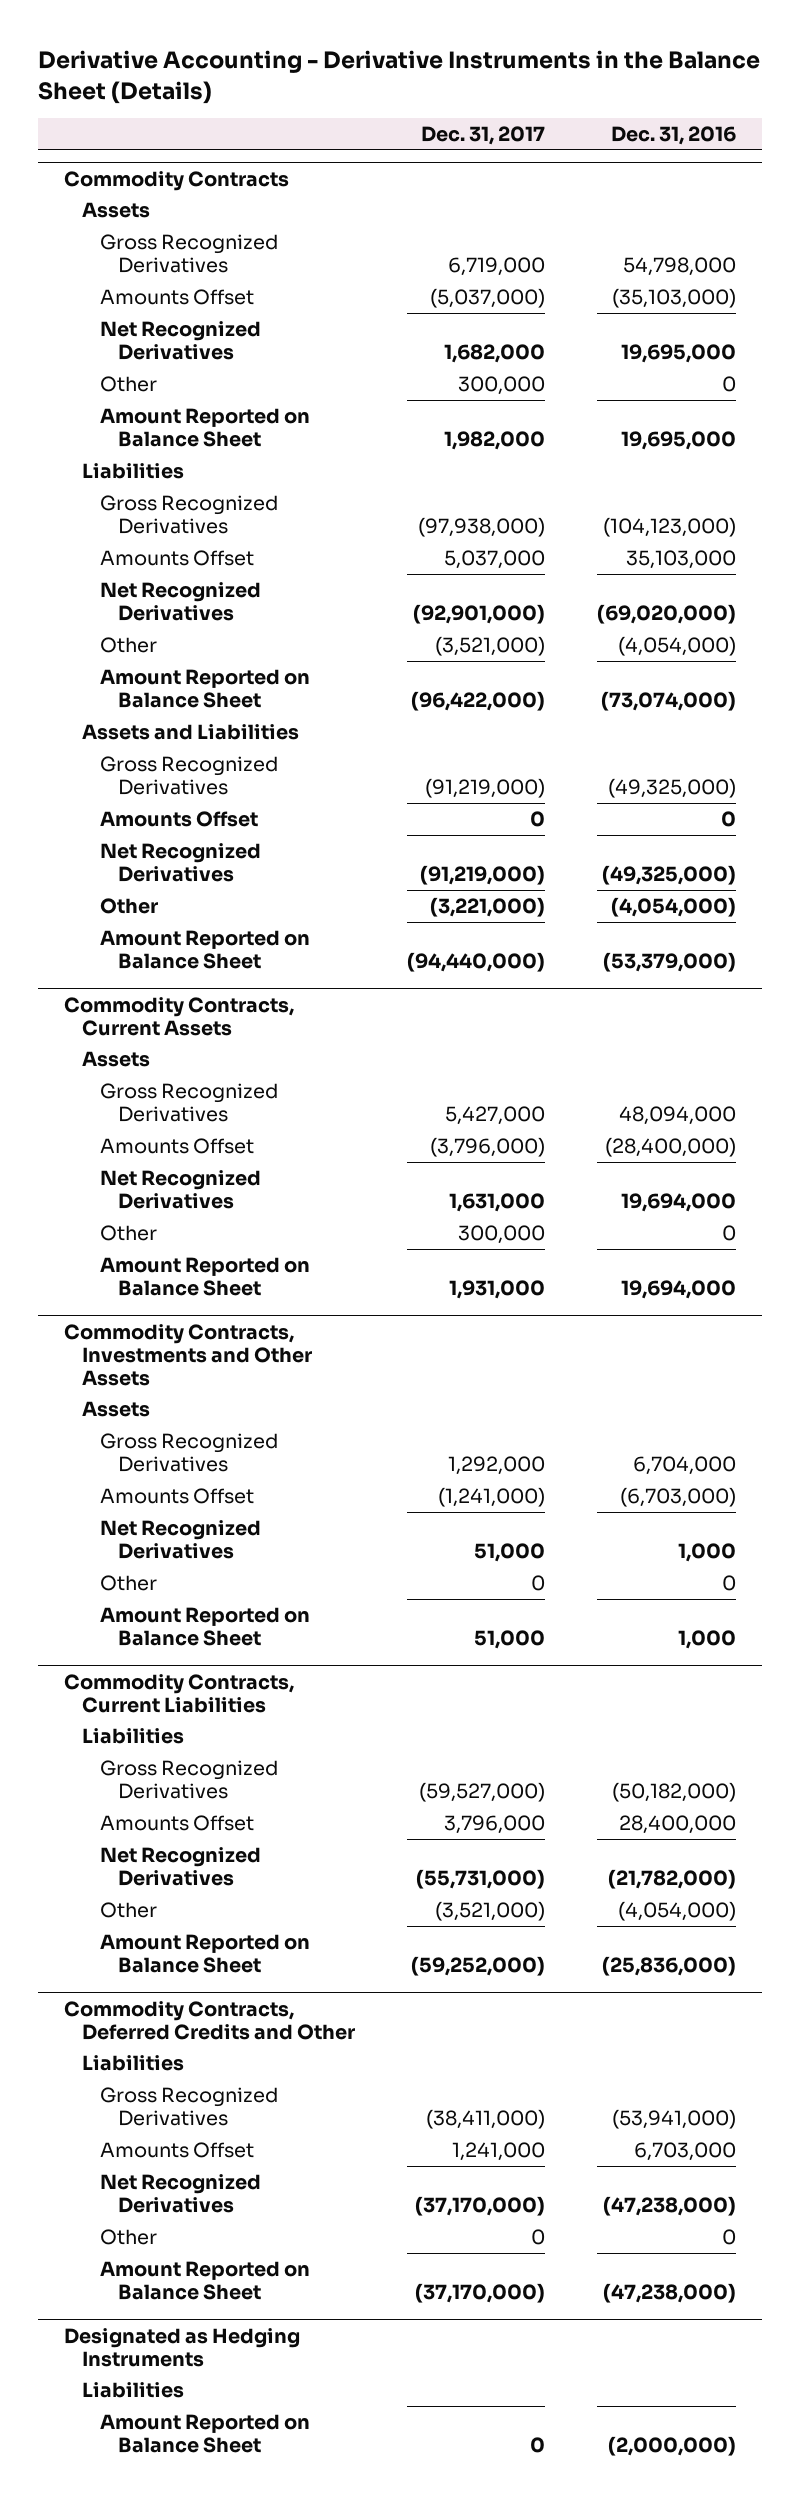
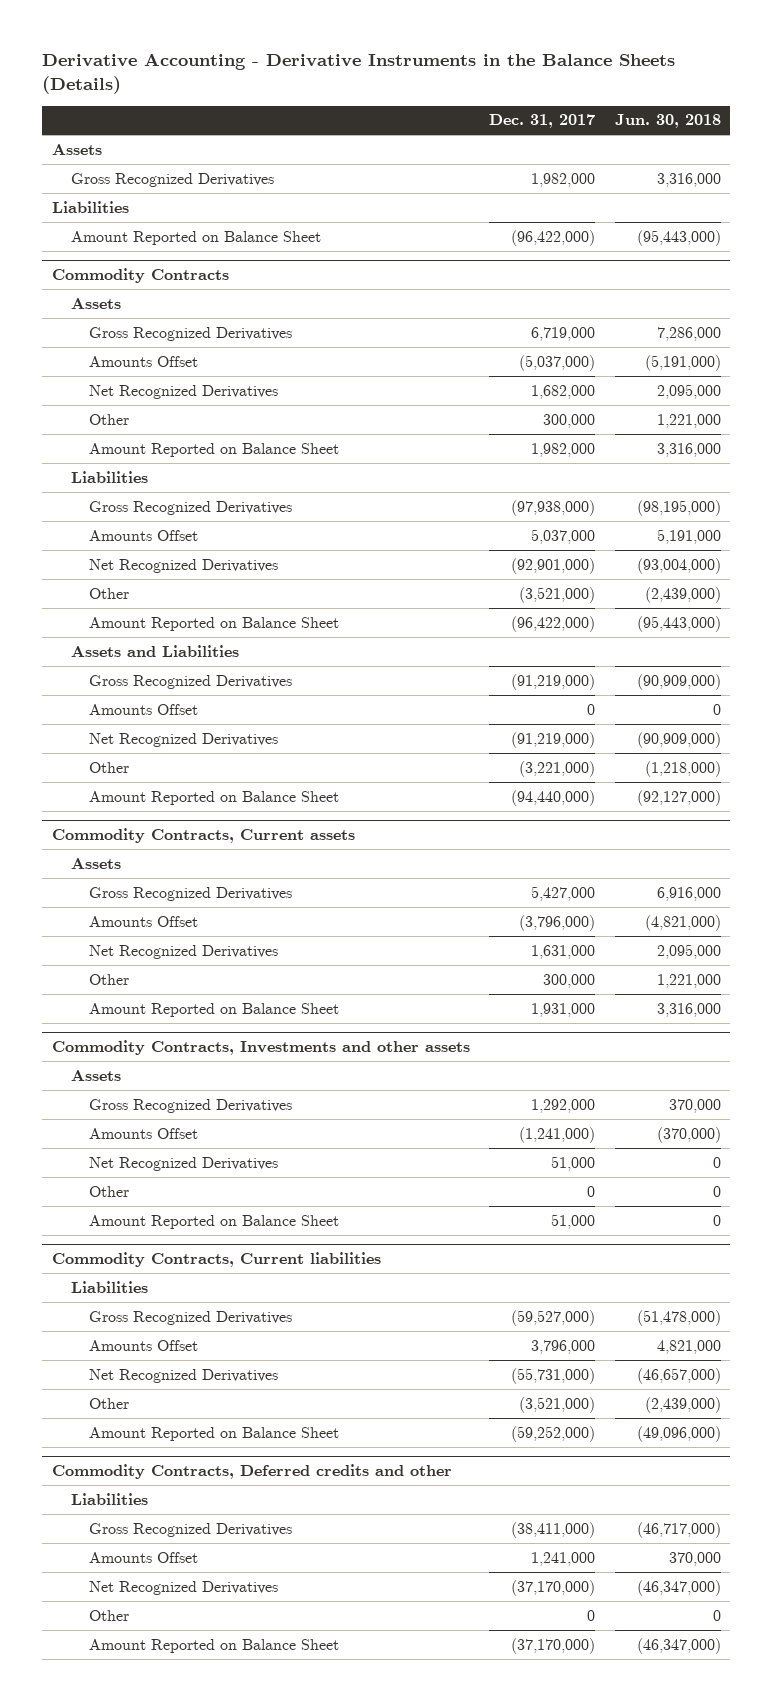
- Derivative Accounting - Derivative Instruments in the Balance Sheet (Details)
+ Derivative Accounting - Derivative Instruments in the Balance Sheets (Details)
- | Dec. 31, 2017 | Dec. 31, 2016
+ | Dec. 31, 2017 | Jun. 30, 2018
+ Assets
+ Gross Recognized Derivatives | 1,982,000 | 3,316,000
+ Liabilities
+ Amount Reported on Balance Sheet | (96,422,000) | (95,443,000)
- Commodity Contracts, Current Assets
+ Commodity Contracts, Current assets
- Commodity Contracts, Investments and Other Assets
+ Commodity Contracts, Investments and other assets
- Commodity Contracts, Current Liabilities
+ Commodity Contracts, Current liabilities
- Commodity Contracts, Deferred Credits and Other
+ Commodity Contracts, Deferred credits and other
- Designated as Hedging Instruments
- Liabilities
- Amount Reported on Balance Sheet | 0 | (2,000,000)

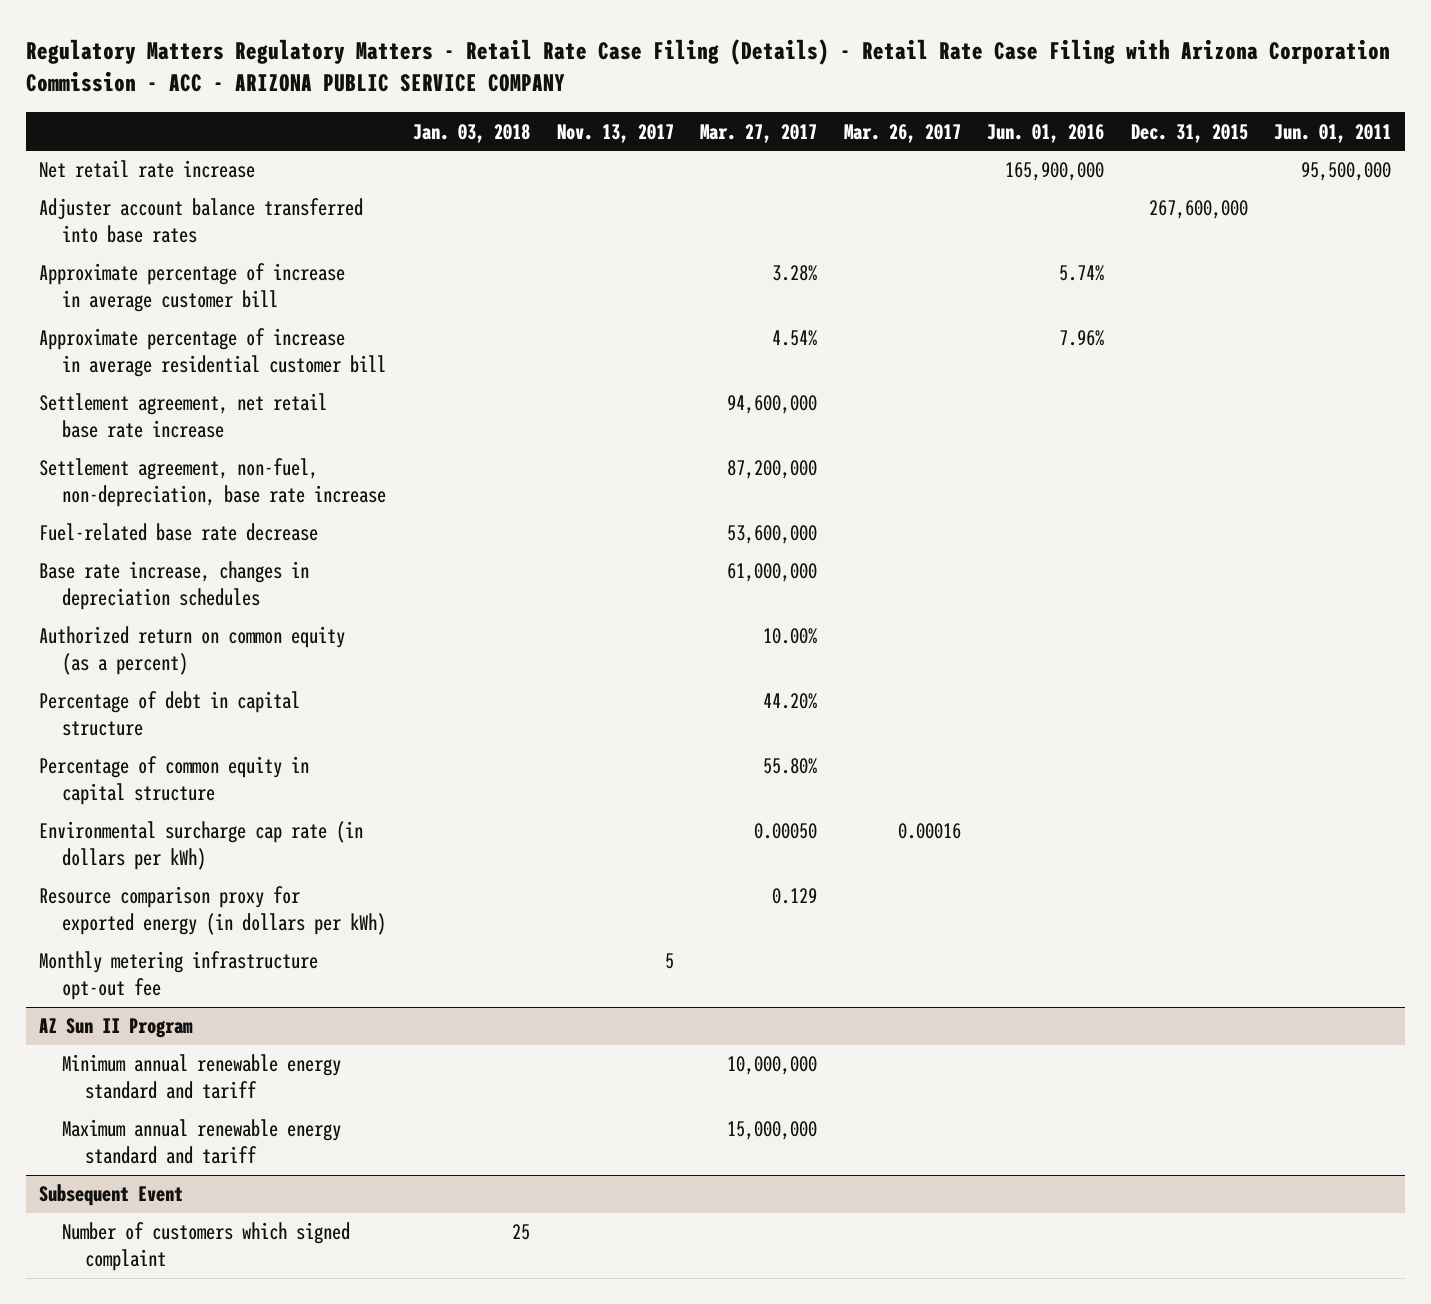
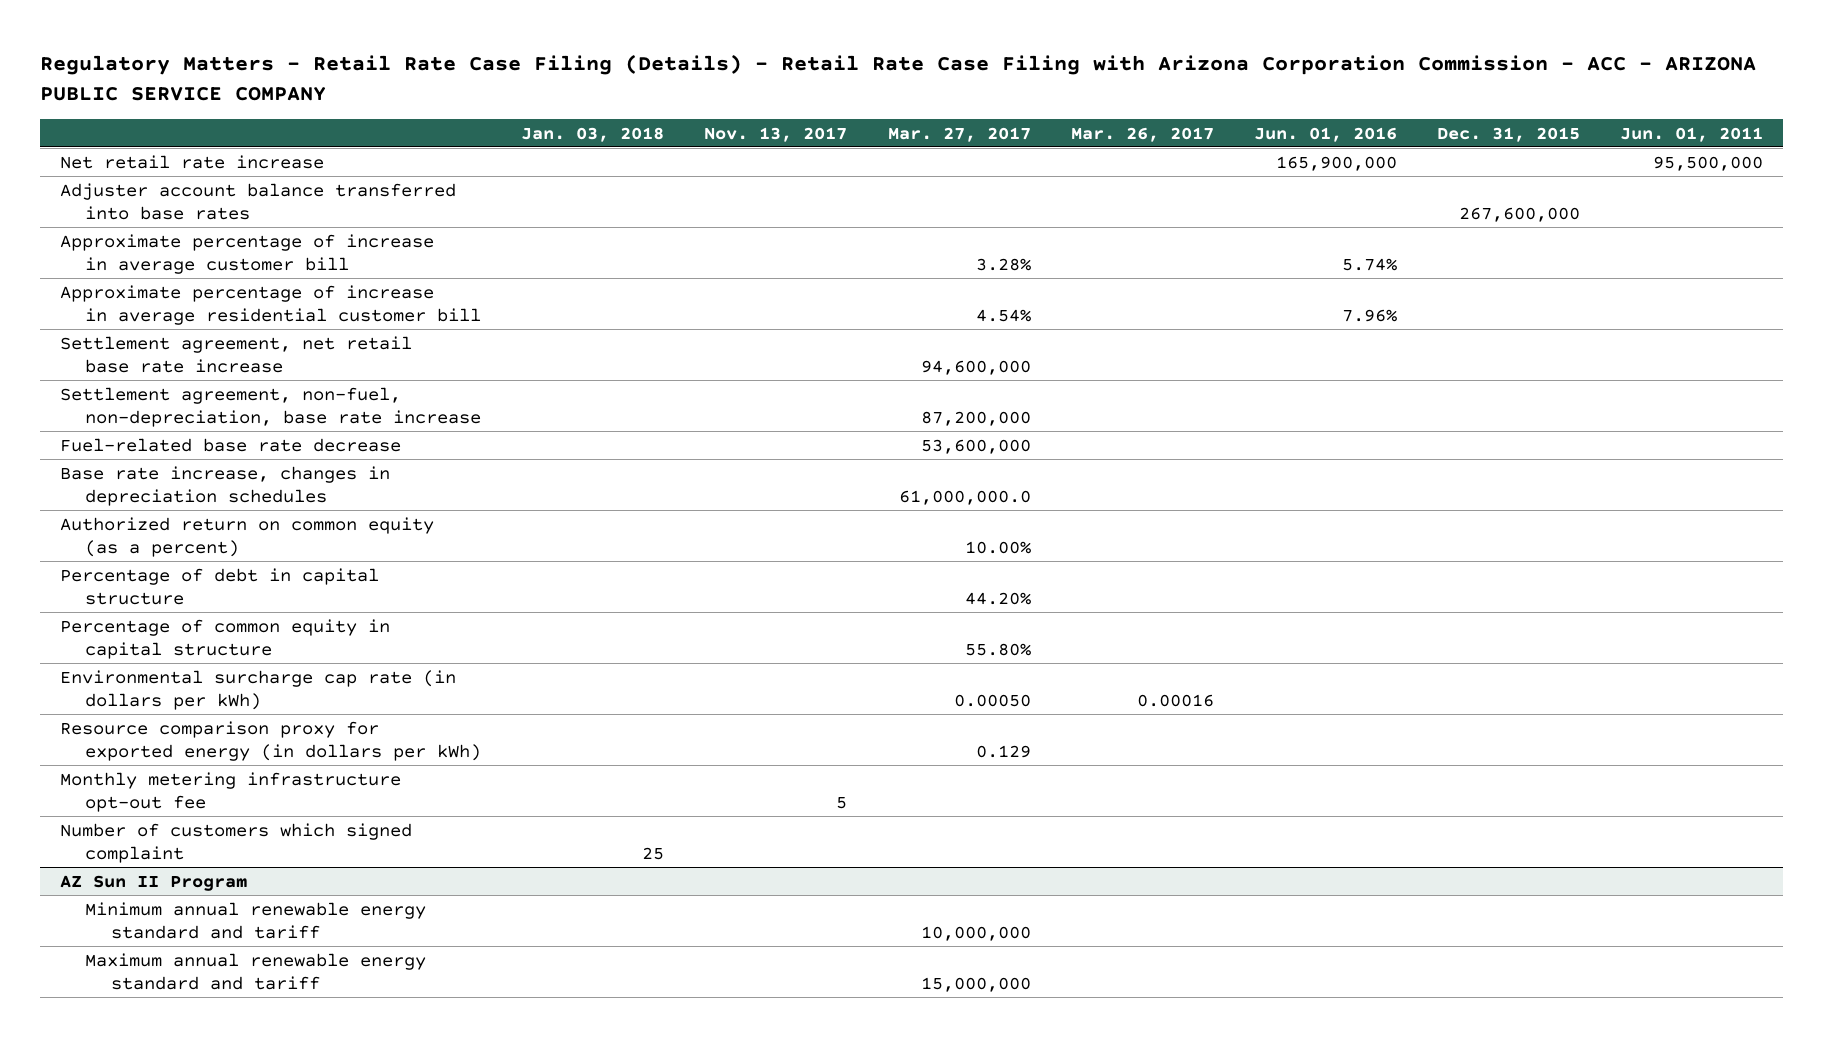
- Regulatory Matters Regulatory Matters - Retail Rate Case Filing (Details) - Retail Rate Case Filing with Arizona Corporation Commission - ACC - ARIZONA PUBLIC SERVICE COMPANY
+ Regulatory Matters - Retail Rate Case Filing (Details) - Retail Rate Case Filing with Arizona Corporation Commission - ACC - ARIZONA PUBLIC SERVICE COMPANY
- Base rate increase, changes in depreciation schedules | | | 61,000,000 | | | |
+ Base rate increase, changes in depreciation schedules | | | 61,000,000.0 | | | |
+ Number of customers which signed complaint | 25 | | | | | |
- Subsequent Event
- Number of customers which signed complaint | 25 | | | | | |

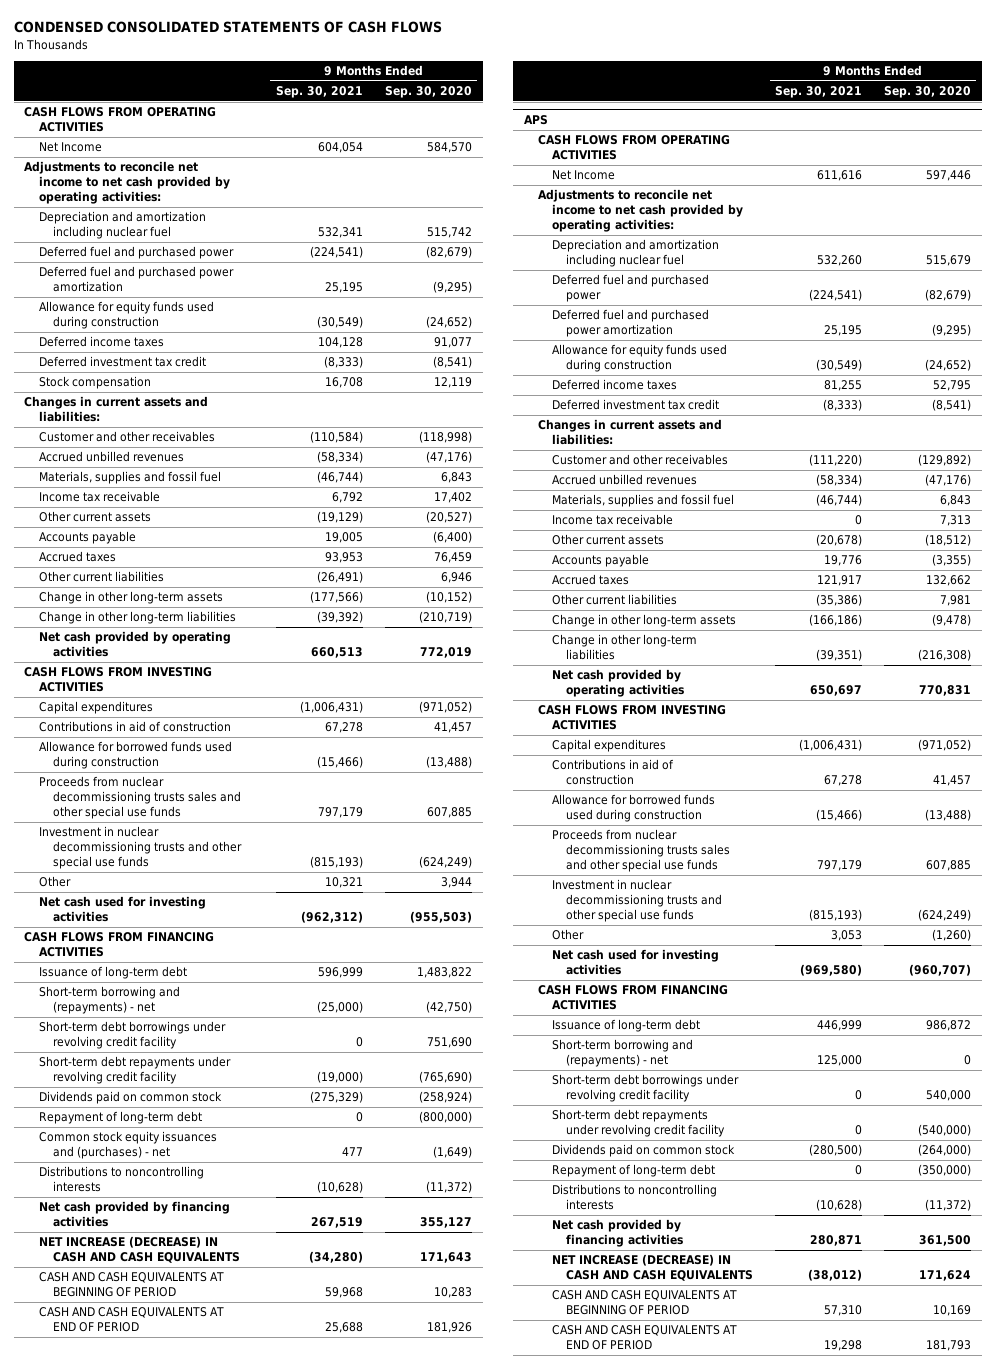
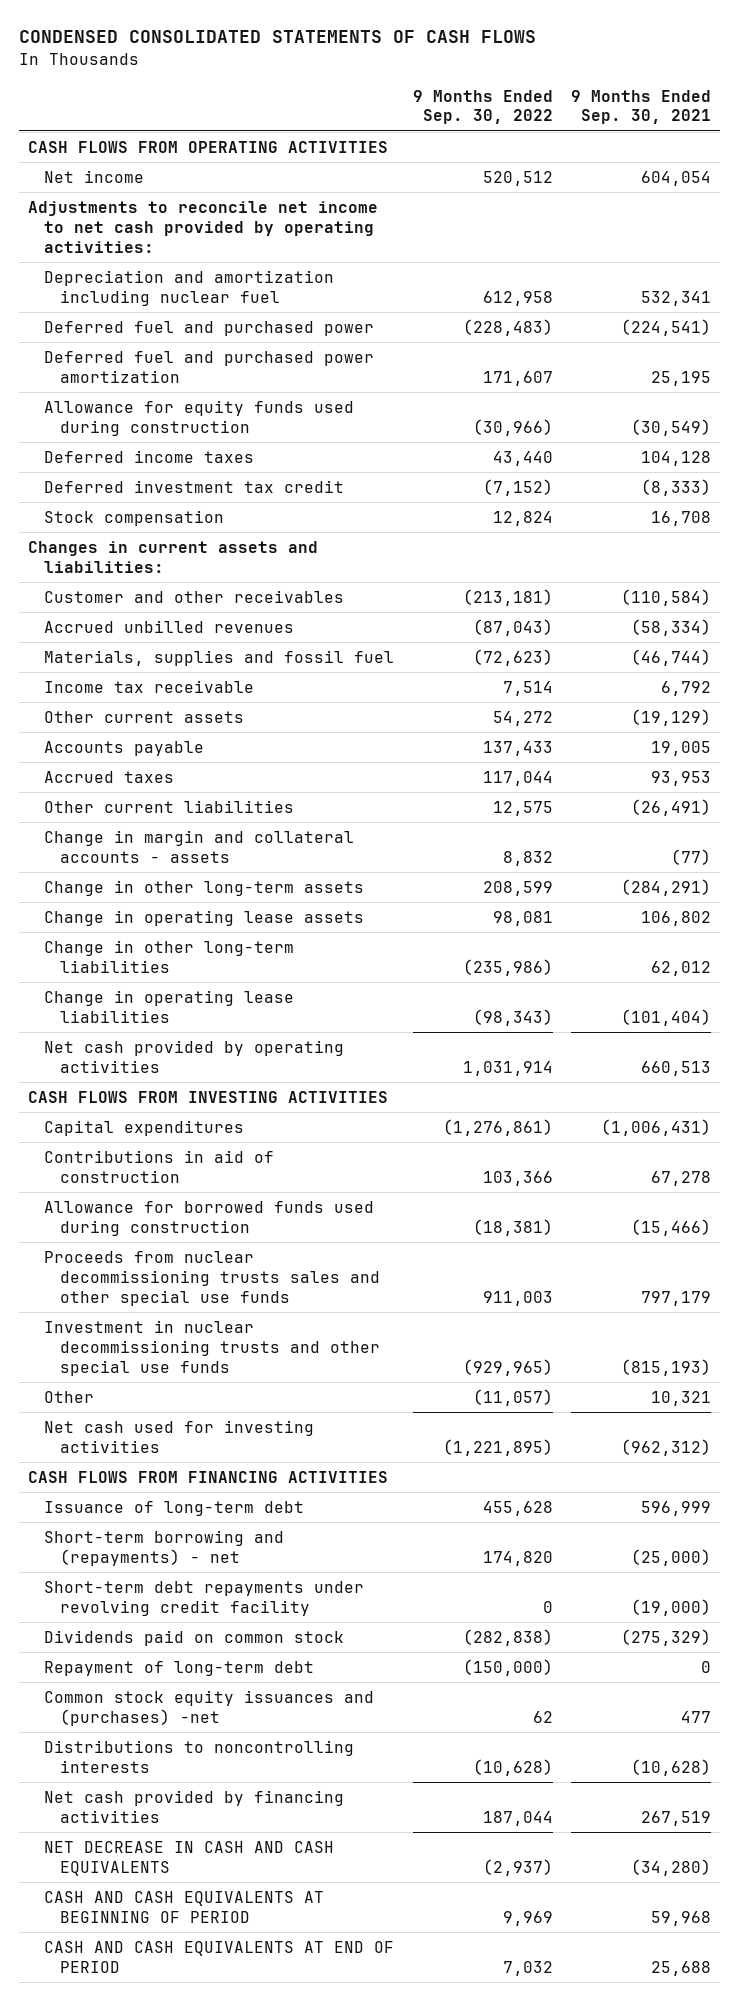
- | 9 Months Ended Sep. 30, 2021 | 9 Months Ended Sep. 30, 2020
+ | 9 Months Ended Sep. 30, 2022 | 9 Months Ended Sep. 30, 2021
- Net Income | 604,054 | 584,570
+ Net income | 520,512 | 604,054
- Change in other long-term assets | (177,566) | (10,152)
- Change in other long-term liabilities | (39,392) | (210,719)
+ Change in margin and collateral accounts - assets | 8,832 | (77)
+ Change in other long-term assets | 208,599 | (284,291)
+ Change in operating lease assets | 98,081 | 106,802
+ Change in other long-term liabilities | (235,986) | 62,012
+ Change in operating lease liabilities | (98,343) | (101,404)
- Short-term debt borrowings under revolving credit facility | 0 | 751,690
- Common stock equity issuances and (purchases) - net | 477 | (1,649)
+ Common stock equity issuances and (purchases) -net | 62 | 477
- NET INCREASE (DECREASE) IN CASH AND CASH EQUIVALENTS | (34,280) | 171,643
+ NET DECREASE IN CASH AND CASH EQUIVALENTS | (2,937) | (34,280)
- APS
- CASH FLOWS FROM OPERATING ACTIVITIES
- Net Income | 611,616 | 597,446
- Adjustments to reconcile net income to net cash provided by operating activities:
- Depreciation and amortization including nuclear fuel | 532,260 | 515,679
- Deferred fuel and purchased power | (224,541) | (82,679)
- Deferred fuel and purchased power amortization | 25,195 | (9,295)
- Allowance for equity funds used during construction | (30,549) | (24,652)
- Deferred income taxes | 81,255 | 52,795
- Deferred investment tax credit | (8,333) | (8,541)
- Changes in current assets and liabilities:
- Customer and other receivables | (111,220) | (129,892)
- Accrued unbilled revenues | (58,334) | (47,176)
- Materials, supplies and fossil fuel | (46,744) | 6,843
- Income tax receivable | 0 | 7,313
- Other current assets | (20,678) | (18,512)
- Accounts payable | 19,776 | (3,355)
- Accrued taxes | 121,917 | 132,662
- Other current liabilities | (35,386) | 7,981
- Change in other long-term assets | (166,186) | (9,478)
- Change in other long-term liabilities | (39,351) | (216,308)
- Net cash provided by operating activities | 650,697 | 770,831
- CASH FLOWS FROM INVESTING ACTIVITIES
- Capital expenditures | (1,006,431) | (971,052)
- Contributions in aid of construction | 67,278 | 41,457
- Allowance for borrowed funds used during construction | (15,466) | (13,488)
- Proceeds from nuclear decommissioning trusts sales and other special use funds | 797,179 | 607,885
- Investment in nuclear decommissioning trusts and other special use funds | (815,193) | (624,249)
- Other | 3,053 | (1,260)
- Net cash used for investing activities | (969,580) | (960,707)
- CASH FLOWS FROM FINANCING ACTIVITIES
- Issuance of long-term debt | 446,999 | 986,872
- Short-term borrowing and (repayments) - net | 125,000 | 0
- Short-term debt borrowings under revolving credit facility | 0 | 540,000
- Short-term debt repayments under revolving credit facility | 0 | (540,000)
- Dividends paid on common stock | (280,500) | (264,000)
- Repayment of long-term debt | 0 | (350,000)
- Distributions to noncontrolling interests | (10,628) | (11,372)
- Net cash provided by financing activities | 280,871 | 361,500
- NET INCREASE (DECREASE) IN CASH AND CASH EQUIVALENTS | (38,012) | 171,624
- CASH AND CASH EQUIVALENTS AT BEGINNING OF PERIOD | 57,310 | 10,169
- CASH AND CASH EQUIVALENTS AT END OF PERIOD | 19,298 | 181,793

